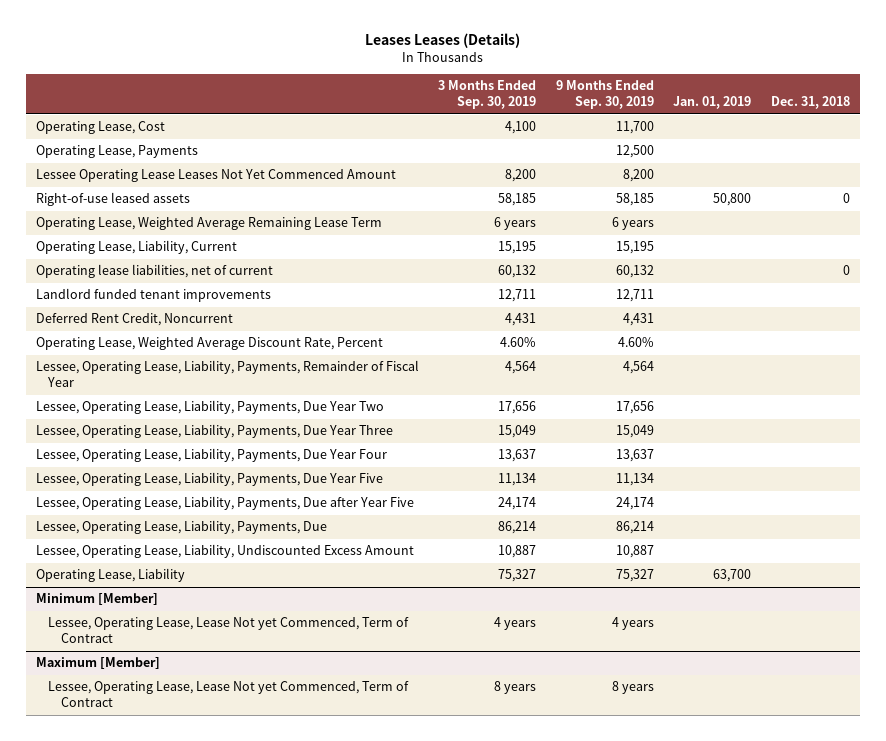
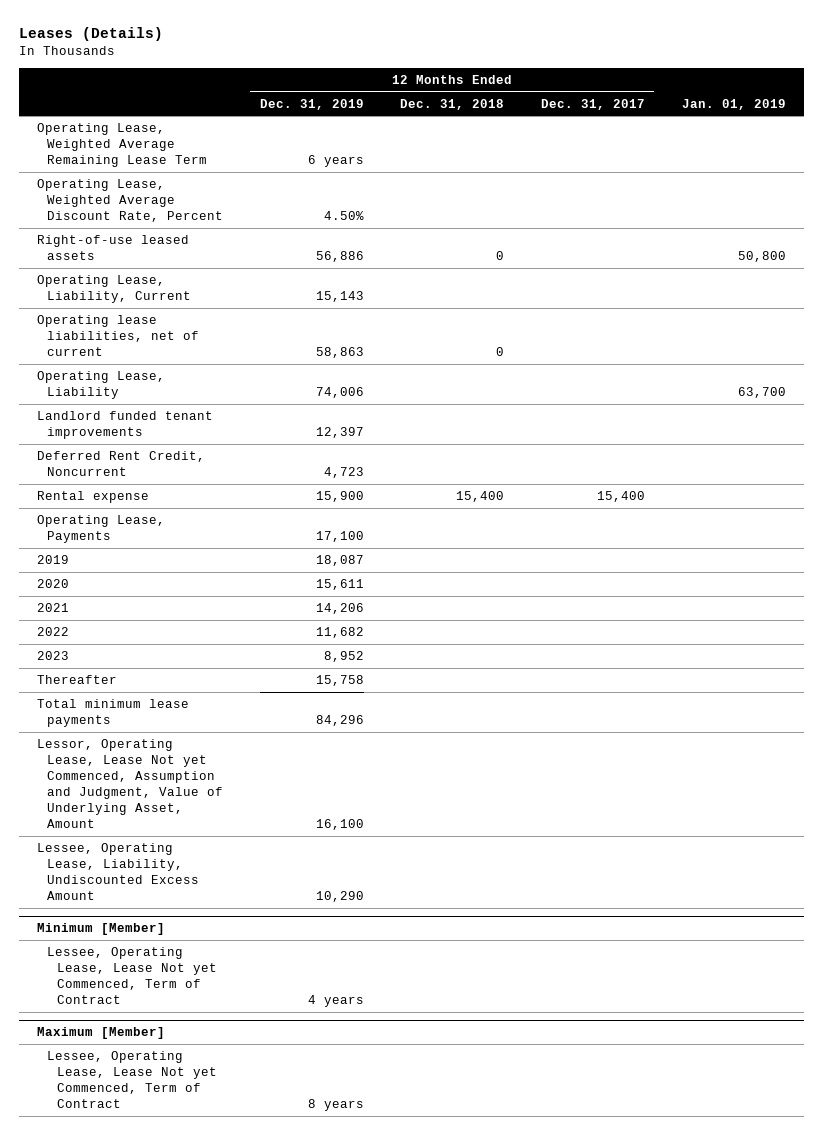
- Leases Leases (Details)
+ Leases (Details)
- | 3 Months Ended Sep. 30, 2019 | 9 Months Ended Sep. 30, 2019 | Jan. 01, 2019 | Dec. 31, 2018
+ | 12 Months Ended Dec. 31, 2019 | 12 Months Ended Dec. 31, 2018 | 12 Months Ended Dec. 31, 2017 | Jan. 01, 2019
- Operating Lease, Cost | 4,100 | 11,700 | |
- Lessee Operating Lease Leases Not Yet Commenced Amount | 8,200 | 8,200 | |
moved up: Operating Lease, Weighted Average Discount Rate, Percent | 4.50% | | |
moved down: Right-of-use leased assets | 56,886 | 0 | | 50,800
moved up: Operating Lease, Liability | 74,006 | | | 63,700
- Lessee, Operating Lease, Liability, Payments, Remainder of Fiscal Year | 4,564 | 4,564 | |
- Lessee, Operating Lease, Liability, Payments, Due Year Two | 17,656 | 17,656 | |
- Lessee, Operating Lease, Liability, Payments, Due Year Three | 15,049 | 15,049 | |
- Lessee, Operating Lease, Liability, Payments, Due Year Four | 13,637 | 13,637 | |
- Lessee, Operating Lease, Liability, Payments, Due Year Five | 11,134 | 11,134 | |
- Lessee, Operating Lease, Liability, Payments, Due after Year Five | 24,174 | 24,174 | |
- Lessee, Operating Lease, Liability, Payments, Due | 86,214 | 86,214 | |
+ Rental expense | 15,900 | 15,400 | 15,400 |
moved down: Operating Lease, Payments | 17,100 | | |
+ 2019 | 18,087 | | |
+ 2020 | 15,611 | | |
+ 2021 | 14,206 | | |
+ 2022 | 11,682 | | |
+ 2023 | 8,952 | | |
+ Thereafter | 15,758 | | |
+ Total minimum lease payments | 84,296 | | |
+ Lessor, Operating Lease, Lease Not yet Commenced, Assumption and Judgment, Value of Underlying Asset, Amount | 16,100 | | |

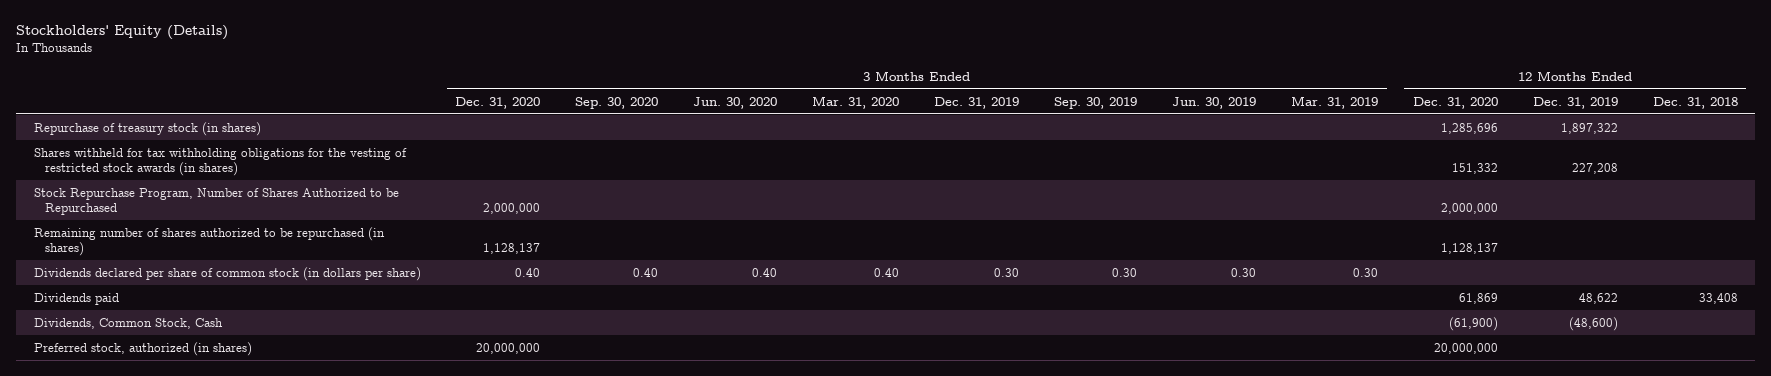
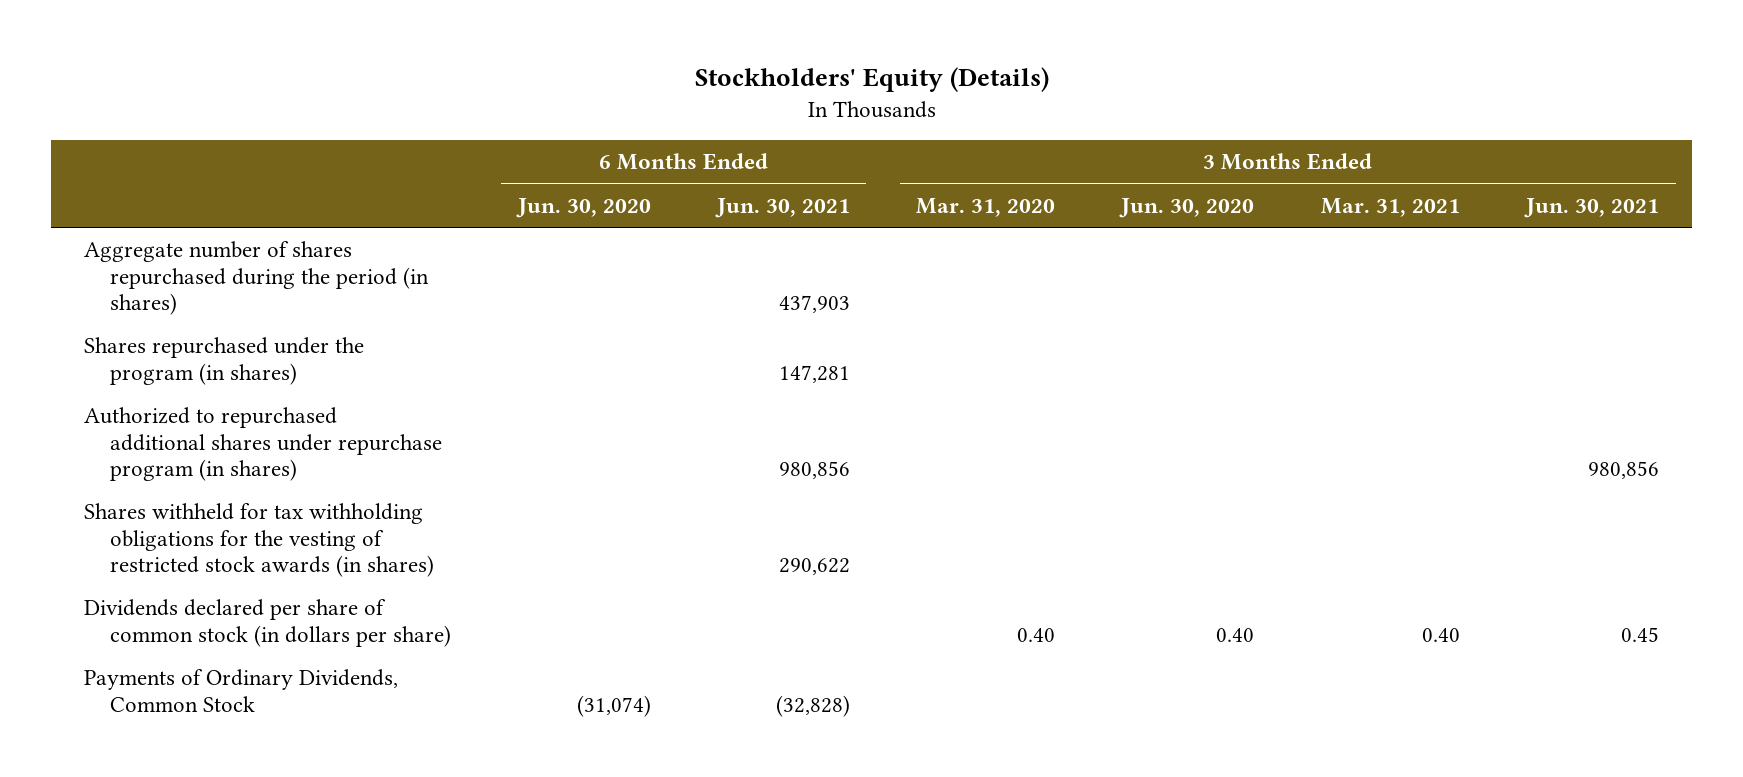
- | 3 Months Ended Dec. 31, 2020 | 3 Months Ended Sep. 30, 2020 | 3 Months Ended Jun. 30, 2020 | 3 Months Ended Mar. 31, 2020 | 3 Months Ended Dec. 31, 2019 | 3 Months Ended Sep. 30, 2019 | 3 Months Ended Jun. 30, 2019 | 3 Months Ended Mar. 31, 2019 | 12 Months Ended Dec. 31, 2020 | 12 Months Ended Dec. 31, 2019 | 12 Months Ended Dec. 31, 2018
+ | 6 Months Ended Jun. 30, 2020 | 6 Months Ended Jun. 30, 2021 | 3 Months Ended Mar. 31, 2020 | 3 Months Ended Jun. 30, 2020 | 3 Months Ended Mar. 31, 2021 | 3 Months Ended Jun. 30, 2021
- Repurchase of treasury stock (in shares) | | | | | | | | | 1,285,696 | 1,897,322 |
+ Aggregate number of shares repurchased during the period (in shares) | | 437,903 | | | |
+ Shares repurchased under the program (in shares) | | 147,281 | | | |
+ Authorized to repurchased additional shares under repurchase program (in shares) | | 980,856 | | | | 980,856
- Stock Repurchase Program, Number of Shares Authorized to be Repurchased | 2,000,000 | | | | | | | | 2,000,000 | |
- Remaining number of shares authorized to be repurchased (in shares) | 1,128,137 | | | | | | | | 1,128,137 | |
- Dividends paid | | | | | | | | | 61,869 | 48,622 | 33,408
- Dividends, Common Stock, Cash | | | | | | | | | (61,900) | (48,600) |
- Preferred stock, authorized (in shares) | 20,000,000 | | | | | | | | 20,000,000 | |
+ Payments of Ordinary Dividends, Common Stock | (31,074) | (32,828) | | | |

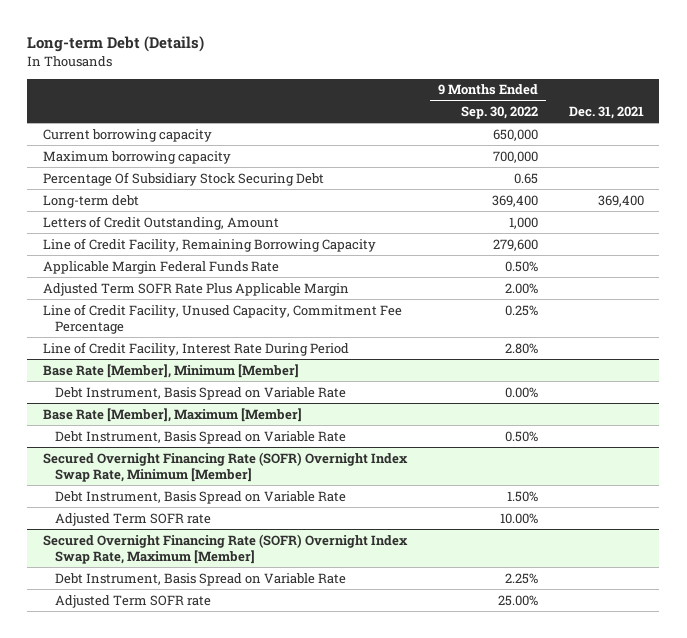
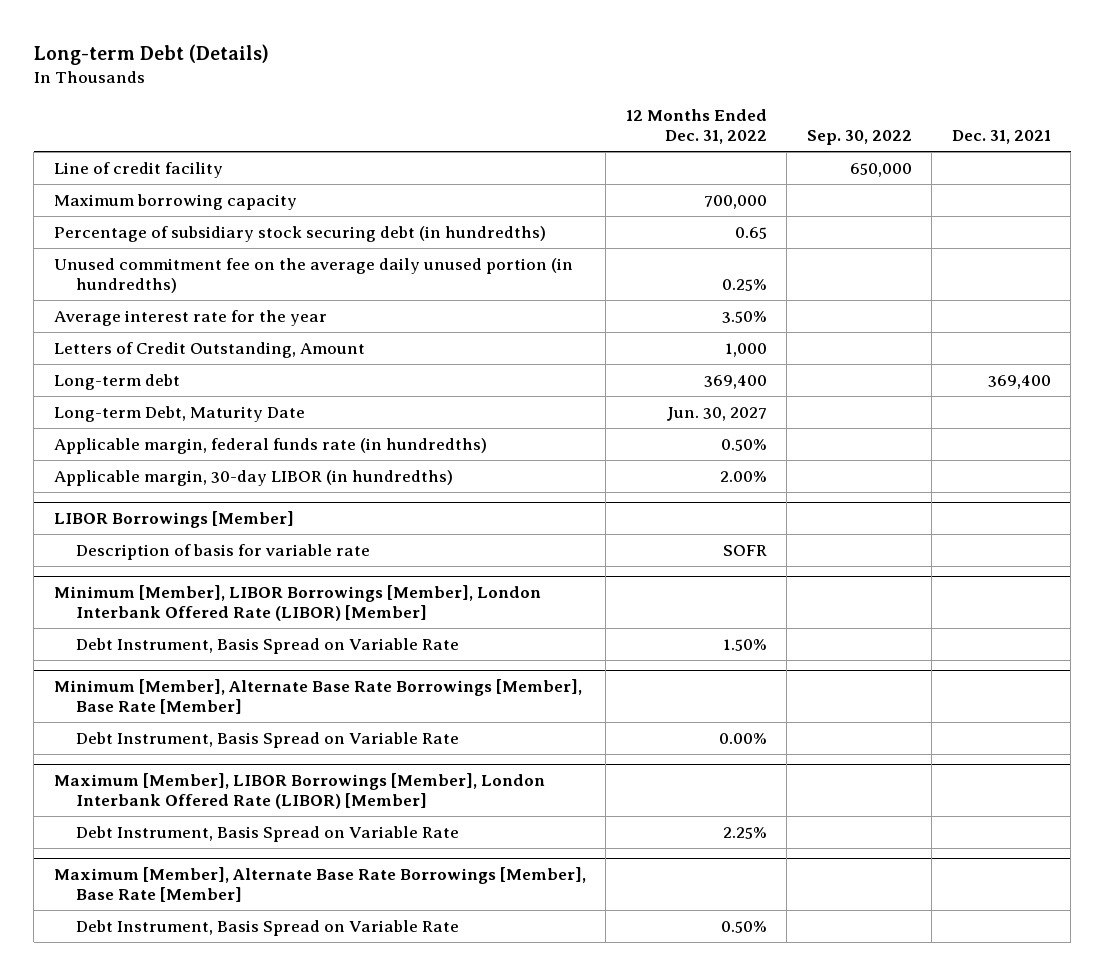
- | 9 Months Ended Sep. 30, 2022 | Dec. 31, 2021
+ | 12 Months Ended Dec. 31, 2022 | Sep. 30, 2022 | Dec. 31, 2021
- Current borrowing capacity | 650,000 |
+ Line of credit facility | | 650,000 |
- Percentage Of Subsidiary Stock Securing Debt | 0.65 |
+ Percentage of subsidiary stock securing debt (in hundredths) | 0.65 | |
+ Unused commitment fee on the average daily unused portion (in hundredths) | 0.25% | |
+ Average interest rate for the year | 3.50% | |
- Line of Credit Facility, Remaining Borrowing Capacity | 279,600 |
- Applicable Margin Federal Funds Rate | 0.50% |
- Adjusted Term SOFR Rate Plus Applicable Margin | 2.00% |
- Line of Credit Facility, Unused Capacity, Commitment Fee Percentage | 0.25% |
- Line of Credit Facility, Interest Rate During Period | 2.80% |
- Base Rate [Member], Minimum [Member]
moved down: Long-term debt | 369,400 | | 369,400
+ Long-term Debt, Maturity Date | Jun. 30, 2027 | |
+ Applicable margin, federal funds rate (in hundredths) | 0.50% | |
+ Applicable margin, 30-day LIBOR (in hundredths) | 2.00% | |
+ LIBOR Borrowings [Member]
+ Description of basis for variable rate | SOFR | |
+ Minimum [Member], LIBOR Borrowings [Member], London Interbank Offered Rate (LIBOR) [Member]
+ Debt Instrument, Basis Spread on Variable Rate | 1.50% | |
+ Minimum [Member], Alternate Base Rate Borrowings [Member], Base Rate [Member]
- Base Rate [Member], Maximum [Member]
+ Maximum [Member], LIBOR Borrowings [Member], London Interbank Offered Rate (LIBOR) [Member]
+ Debt Instrument, Basis Spread on Variable Rate | 2.25% | |
+ Maximum [Member], Alternate Base Rate Borrowings [Member], Base Rate [Member]
- Secured Overnight Financing Rate (SOFR) Overnight Index Swap Rate, Minimum [Member]
- Debt Instrument, Basis Spread on Variable Rate | 1.50% |
- Adjusted Term SOFR rate | 10.00% |
- Secured Overnight Financing Rate (SOFR) Overnight Index Swap Rate, Maximum [Member]
- Debt Instrument, Basis Spread on Variable Rate | 2.25% |
- Adjusted Term SOFR rate | 25.00% |

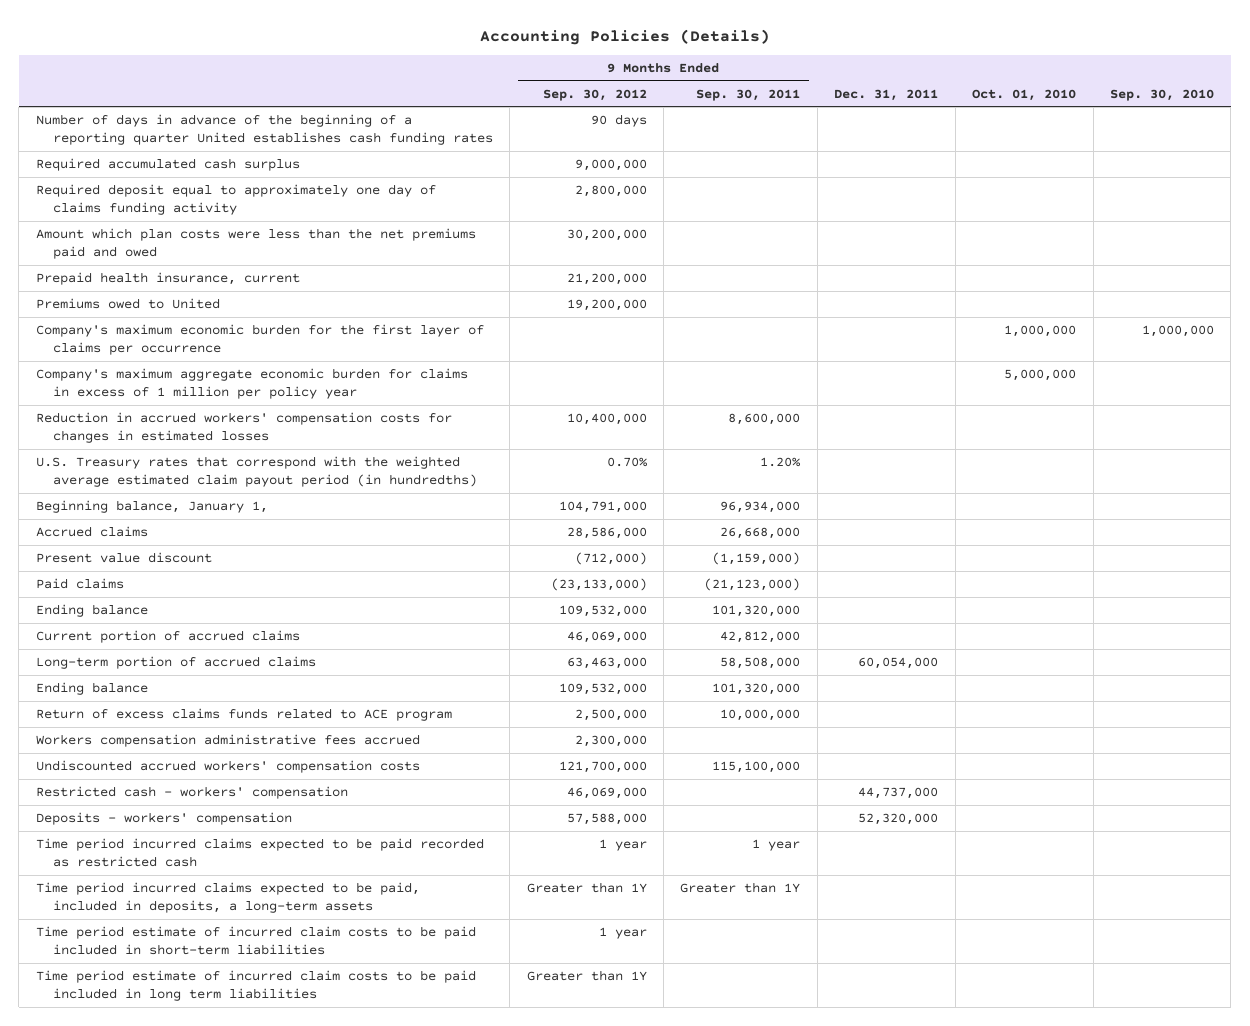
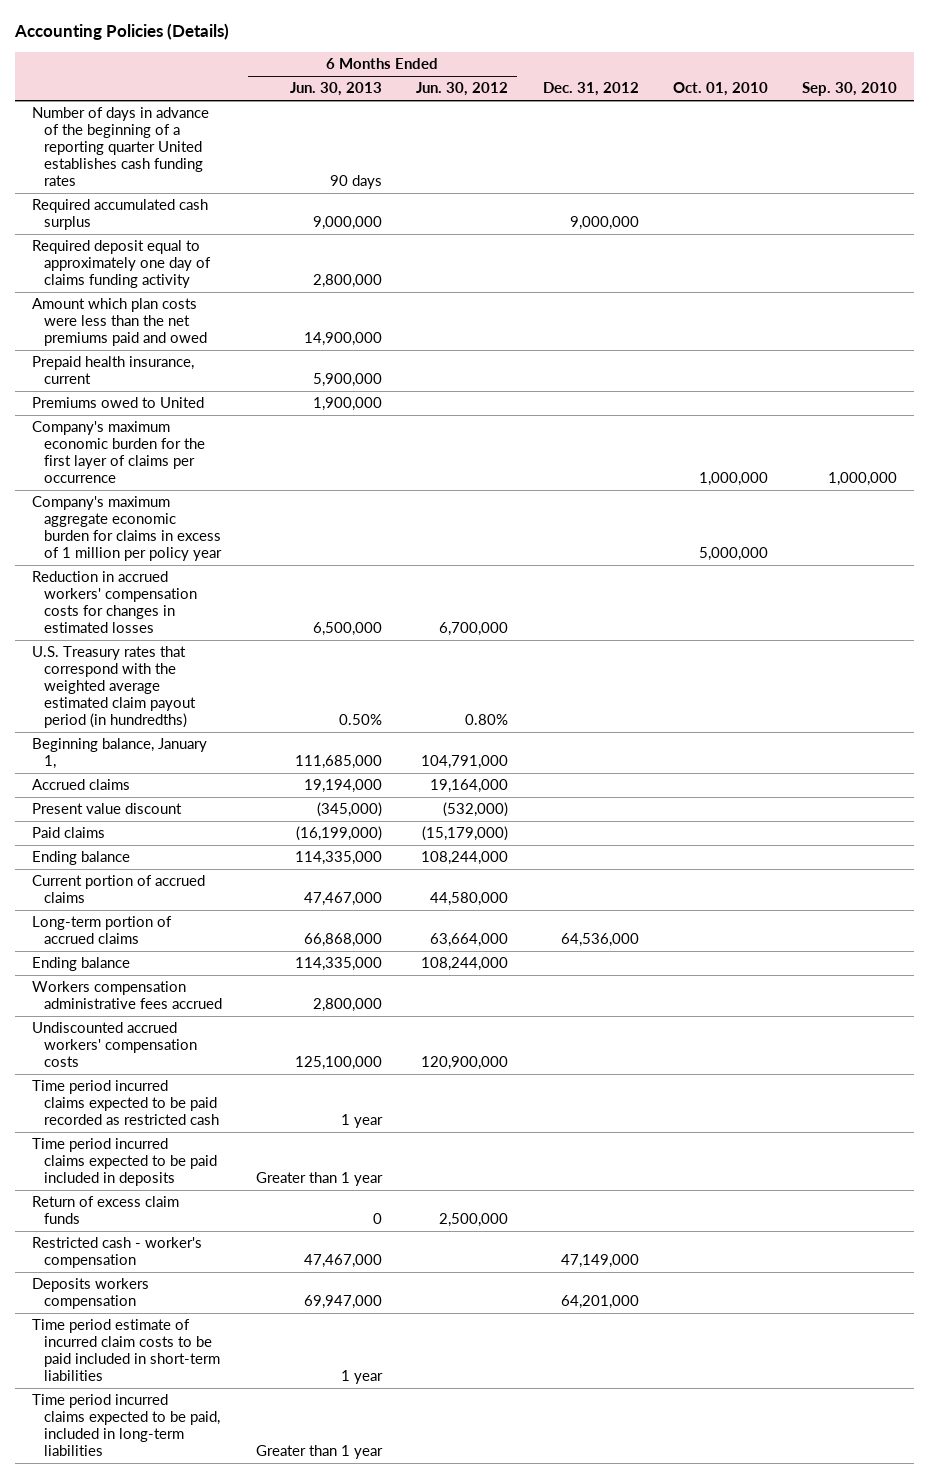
- | 9 Months Ended Sep. 30, 2012 | 9 Months Ended Sep. 30, 2011 | Dec. 31, 2011 | Oct. 01, 2010 | Sep. 30, 2010
+ | 6 Months Ended Jun. 30, 2013 | 6 Months Ended Jun. 30, 2012 | Dec. 31, 2012 | Oct. 01, 2010 | Sep. 30, 2010
- Return of excess claims funds related to ACE program | 2,500,000 | 10,000,000 | | |
- Restricted cash - workers' compensation | 46,069,000 | | 44,737,000 | |
- Deposits - workers' compensation | 57,588,000 | | 52,320,000 | |
- Time period incurred claims expected to be paid, included in deposits, a long-term assets | Greater than 1Y | Greater than 1Y | | |
+ Time period incurred claims expected to be paid included in deposits | Greater than 1 year | | | |
+ Return of excess claim funds | 0 | 2,500,000 | | |
+ Restricted cash - worker's compensation | 47,467,000 | | 47,149,000 | |
+ Deposits workers compensation | 69,947,000 | | 64,201,000 | |
- Time period estimate of incurred claim costs to be paid included in long term liabilities | Greater than 1Y | | | |
+ Time period incurred claims expected to be paid, included in long-term liabilities | Greater than 1 year | | | |

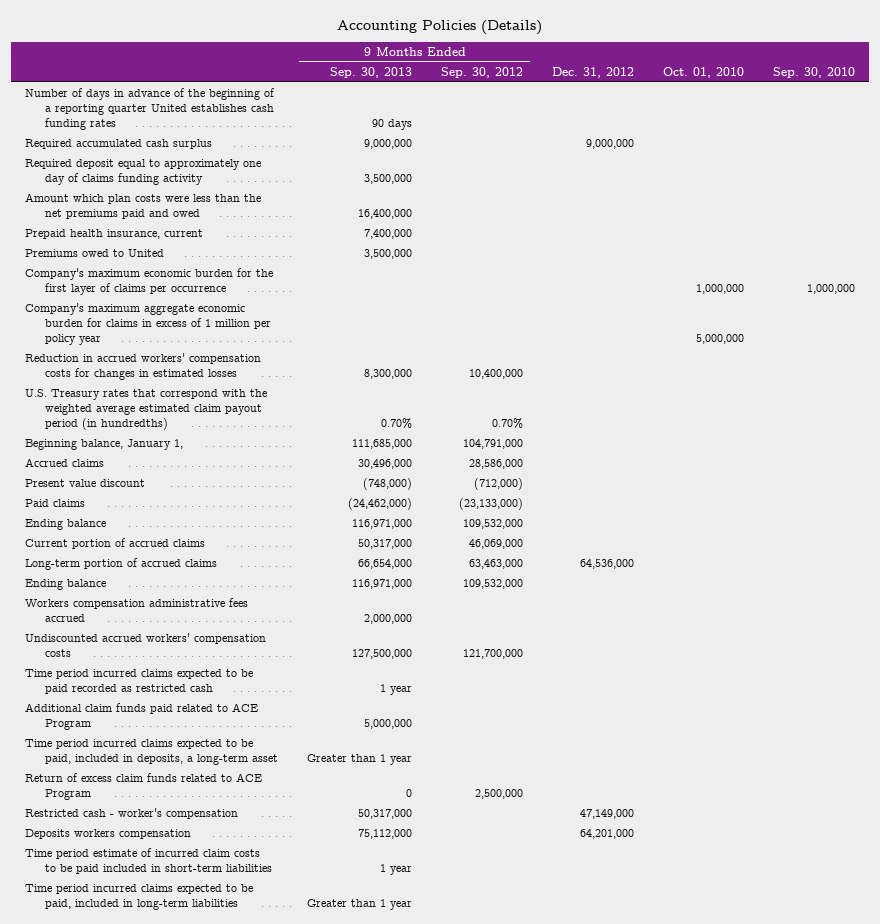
- | 6 Months Ended Jun. 30, 2013 | 6 Months Ended Jun. 30, 2012 | Dec. 31, 2012 | Oct. 01, 2010 | Sep. 30, 2010
+ | 9 Months Ended Sep. 30, 2013 | 9 Months Ended Sep. 30, 2012 | Dec. 31, 2012 | Oct. 01, 2010 | Sep. 30, 2010
- Time period incurred claims expected to be paid included in deposits | Greater than 1 year | | | |
- Return of excess claim funds | 0 | 2,500,000 | | |
+ Additional claim funds paid related to ACE Program | 5,000,000 | | | |
+ Time period incurred claims expected to be paid, included in deposits, a long-term asset | Greater than 1 year | | | |
+ Return of excess claim funds related to ACE Program | 0 | 2,500,000 | | |

